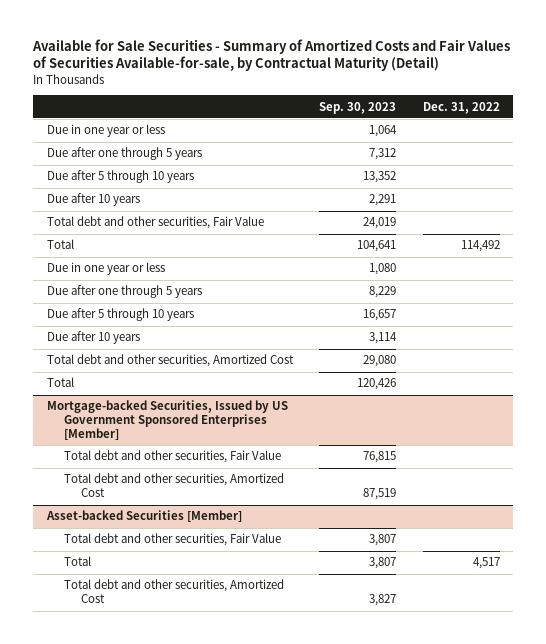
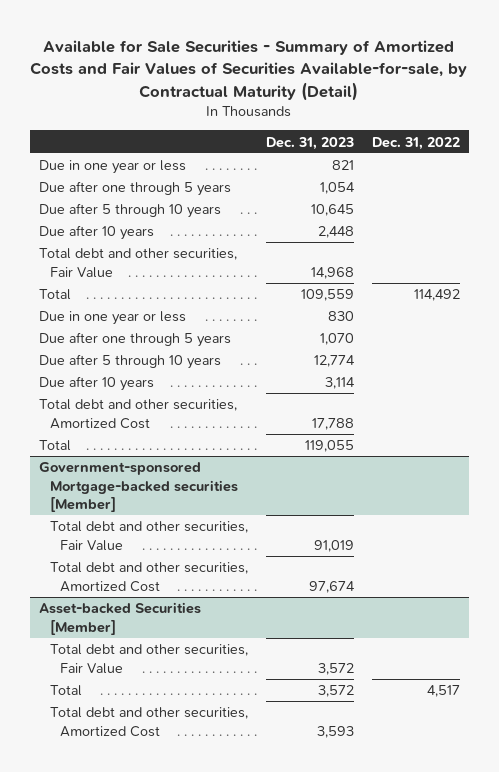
- | Sep. 30, 2023 | Dec. 31, 2022
+ | Dec. 31, 2023 | Dec. 31, 2022
- Mortgage-backed Securities, Issued by US Government Sponsored Enterprises [Member]
+ Government-sponsored Mortgage-backed securities [Member]

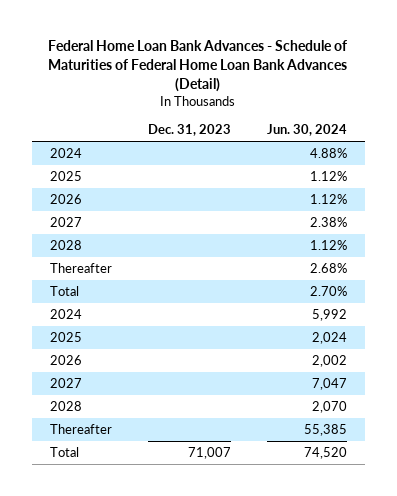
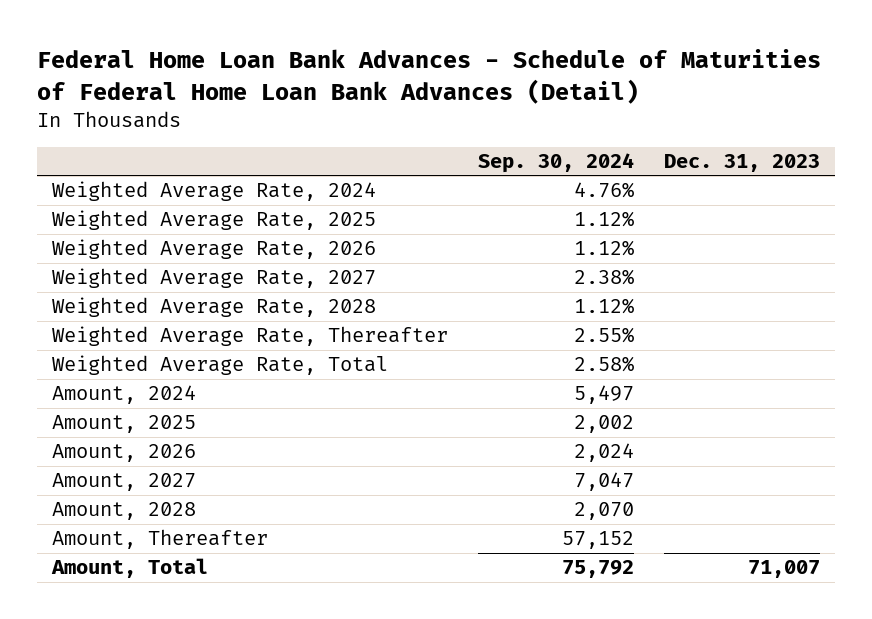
- | Dec. 31, 2023 | Jun. 30, 2024
+ | Sep. 30, 2024 | Dec. 31, 2023
- 2024 | | 4.88%
- 2025 | | 1.12%
- 2026 | | 1.12%
- 2027 | | 2.38%
- 2028 | | 1.12%
- Thereafter | | 2.68%
- Total | | 2.70%
- 2024 | | 5,992
- 2025 | | 2,024
- 2026 | | 2,002
- 2027 | | 7,047
- 2028 | | 2,070
- Thereafter | | 55,385
- Total | 71,007 | 74,520
+ Weighted Average Rate, 2024 | 4.76% |
+ Weighted Average Rate, 2025 | 1.12% |
+ Weighted Average Rate, 2026 | 1.12% |
+ Weighted Average Rate, 2027 | 2.38% |
+ Weighted Average Rate, 2028 | 1.12% |
+ Weighted Average Rate, Thereafter | 2.55% |
+ Weighted Average Rate, Total | 2.58% |
+ Amount, 2024 | 5,497 |
+ Amount, 2025 | 2,002 |
+ Amount, 2026 | 2,024 |
+ Amount, 2027 | 7,047 |
+ Amount, 2028 | 2,070 |
+ Amount, Thereafter | 57,152 |
+ Amount, Total | 75,792 | 71,007

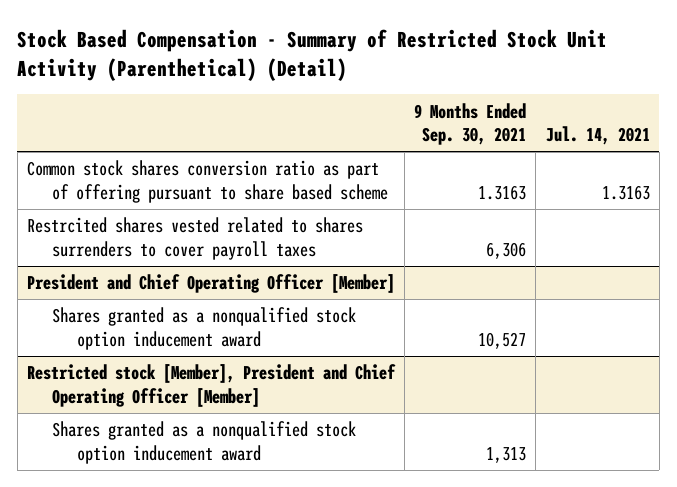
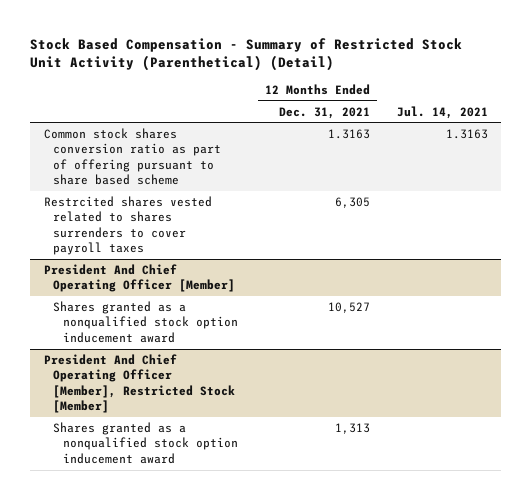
- | 9 Months Ended Sep. 30, 2021 | Jul. 14, 2021
+ | 12 Months Ended Dec. 31, 2021 | Jul. 14, 2021
- President and Chief Operating Officer [Member]
+ President And Chief Operating Officer [Member]
- Restricted stock [Member], President and Chief Operating Officer [Member]
+ President And Chief Operating Officer [Member], Restricted Stock [Member]

